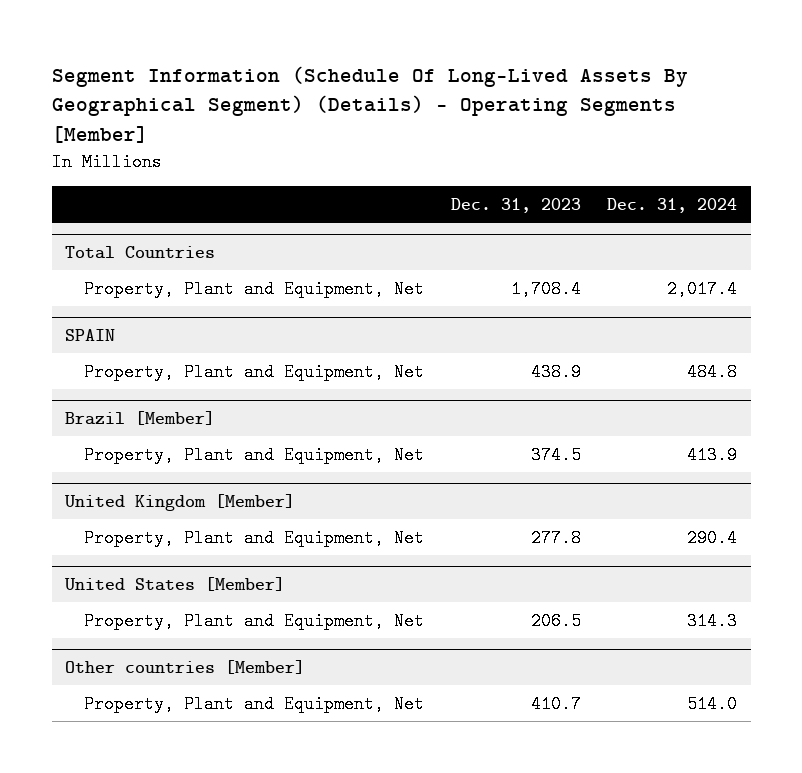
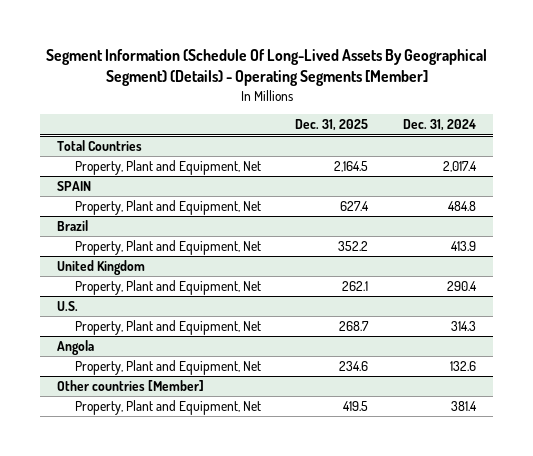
- | Dec. 31, 2023 | Dec. 31, 2024
+ | Dec. 31, 2025 | Dec. 31, 2024
- Brazil [Member]
+ Brazil
- United Kingdom [Member]
+ United Kingdom
- United States [Member]
+ U.S.
+ Angola
+ Property, Plant and Equipment, Net | 234.6 | 132.6
@ Other countries [Member]
- Property, Plant and Equipment, Net | 410.7 | 514.0
+ Property, Plant and Equipment, Net | 419.5 | 381.4

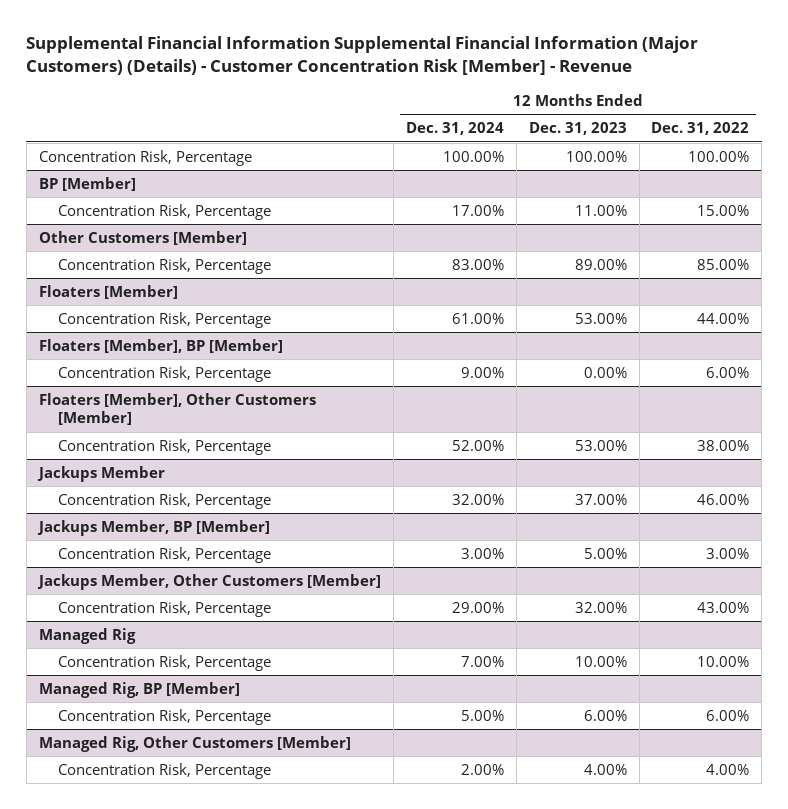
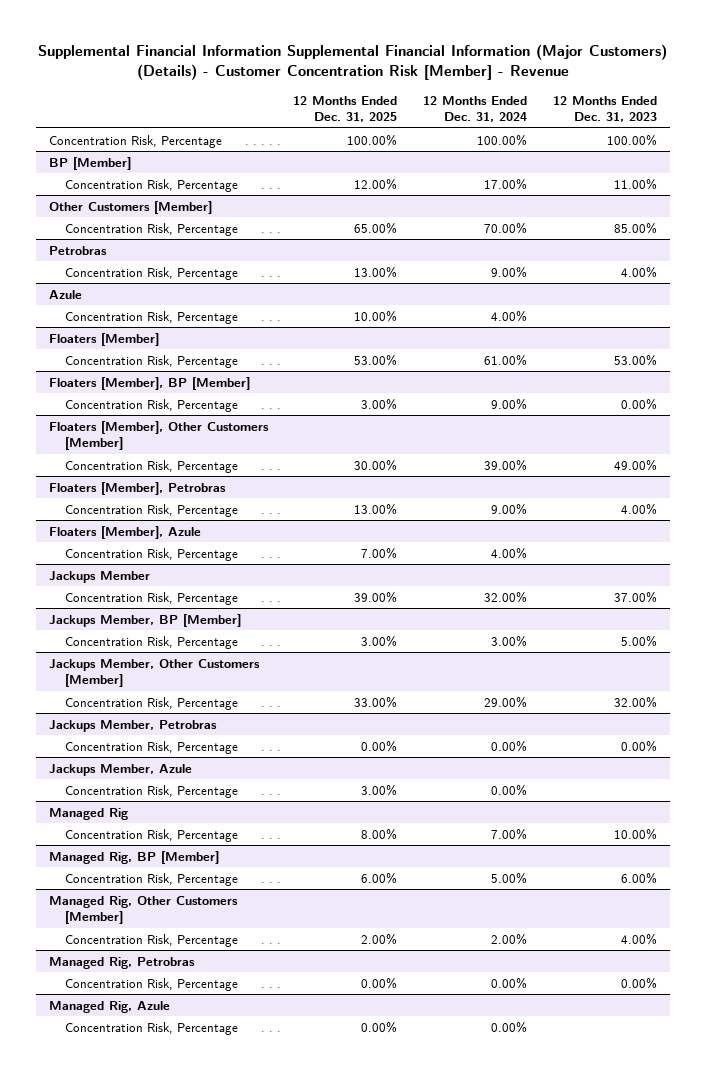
- | 12 Months Ended Dec. 31, 2024 | 12 Months Ended Dec. 31, 2023 | 12 Months Ended Dec. 31, 2022
+ | 12 Months Ended Dec. 31, 2025 | 12 Months Ended Dec. 31, 2024 | 12 Months Ended Dec. 31, 2023
@ Other Customers [Member]
- Concentration Risk, Percentage | 83.00% | 89.00% | 85.00%
+ Concentration Risk, Percentage | 65.00% | 70.00% | 85.00%
+ Petrobras
+ Concentration Risk, Percentage | 13.00% | 9.00% | 4.00%
+ Azule
+ Concentration Risk, Percentage | 10.00% | 4.00% |
@ Floaters [Member], Other Customers [Member]
- Concentration Risk, Percentage | 52.00% | 53.00% | 38.00%
+ Concentration Risk, Percentage | 30.00% | 39.00% | 49.00%
+ Floaters [Member], Petrobras
+ Concentration Risk, Percentage | 13.00% | 9.00% | 4.00%
+ Floaters [Member], Azule
+ Concentration Risk, Percentage | 7.00% | 4.00% |
+ Jackups Member, Petrobras
+ Concentration Risk, Percentage | 0.00% | 0.00% | 0.00%
+ Jackups Member, Azule
+ Concentration Risk, Percentage | 3.00% | 0.00% |
+ Managed Rig, Petrobras
+ Concentration Risk, Percentage | 0.00% | 0.00% | 0.00%
+ Managed Rig, Azule
+ Concentration Risk, Percentage | 0.00% | 0.00% |

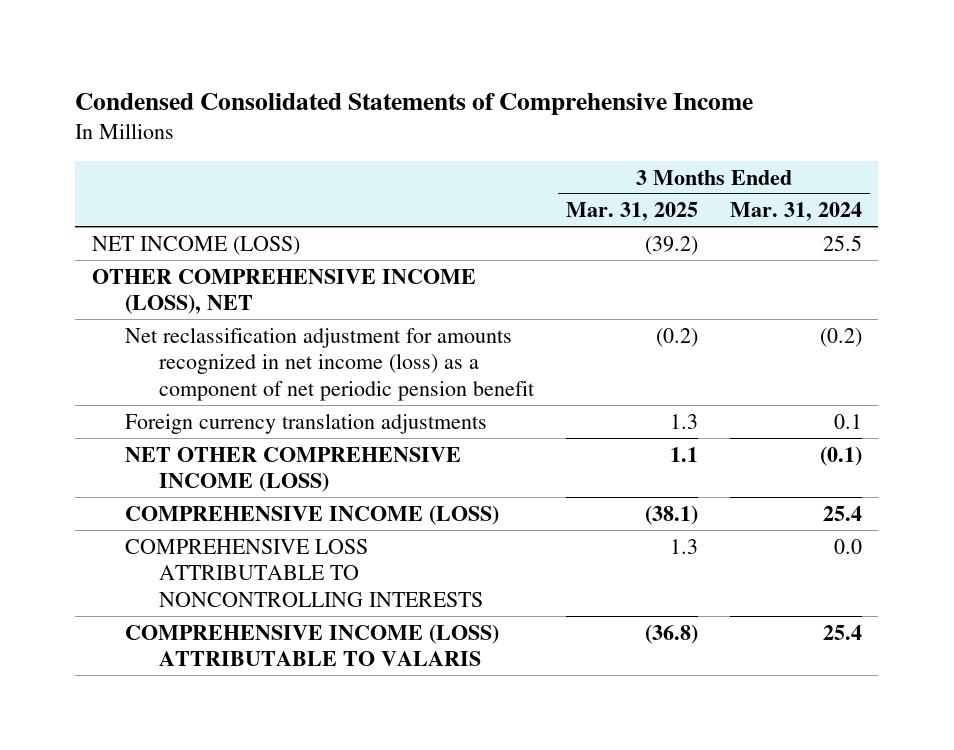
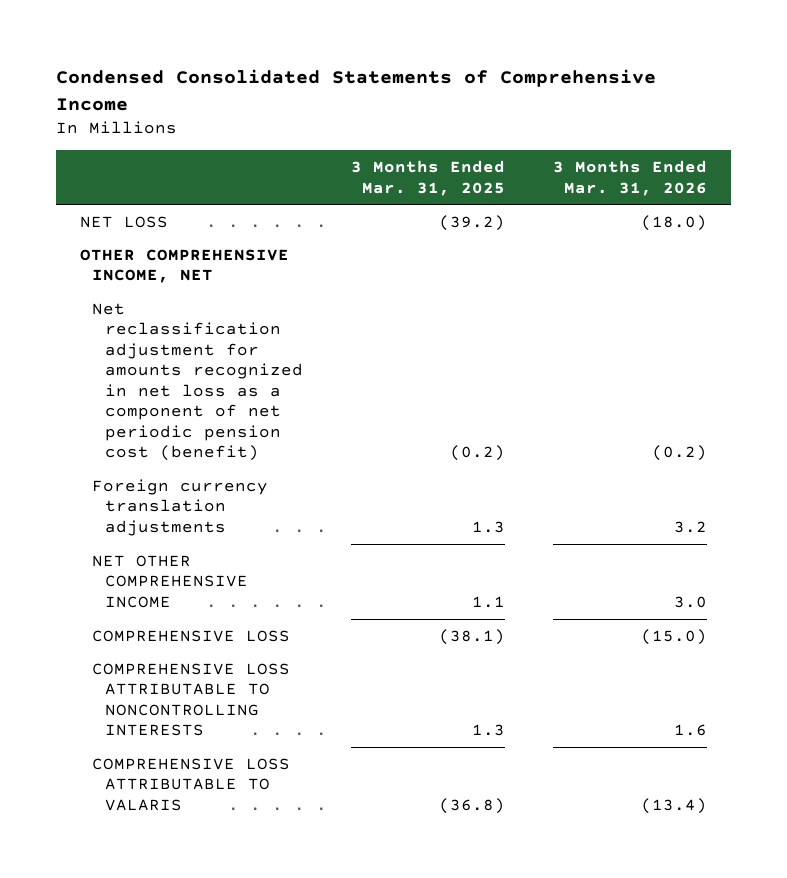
- | 3 Months Ended Mar. 31, 2025 | 3 Months Ended Mar. 31, 2024
+ | 3 Months Ended Mar. 31, 2025 | 3 Months Ended Mar. 31, 2026
- NET INCOME (LOSS) | (39.2) | 25.5
- OTHER COMPREHENSIVE INCOME (LOSS), NET
- Net reclassification adjustment for amounts recognized in net income (loss) as a component of net periodic pension benefit | (0.2) | (0.2)
+ NET LOSS | (39.2) | (18.0)
+ OTHER COMPREHENSIVE INCOME, NET
+ Net reclassification adjustment for amounts recognized in net loss as a component of net periodic pension cost (benefit) | (0.2) | (0.2)
- NET OTHER COMPREHENSIVE INCOME (LOSS) | 1.1 | (0.1)
- COMPREHENSIVE INCOME (LOSS) | (38.1) | 25.4
+ NET OTHER COMPREHENSIVE INCOME | 1.1 | 3.0
+ COMPREHENSIVE LOSS | (38.1) | (15.0)
- COMPREHENSIVE INCOME (LOSS) ATTRIBUTABLE TO VALARIS | (36.8) | 25.4
+ COMPREHENSIVE LOSS ATTRIBUTABLE TO VALARIS | (36.8) | (13.4)

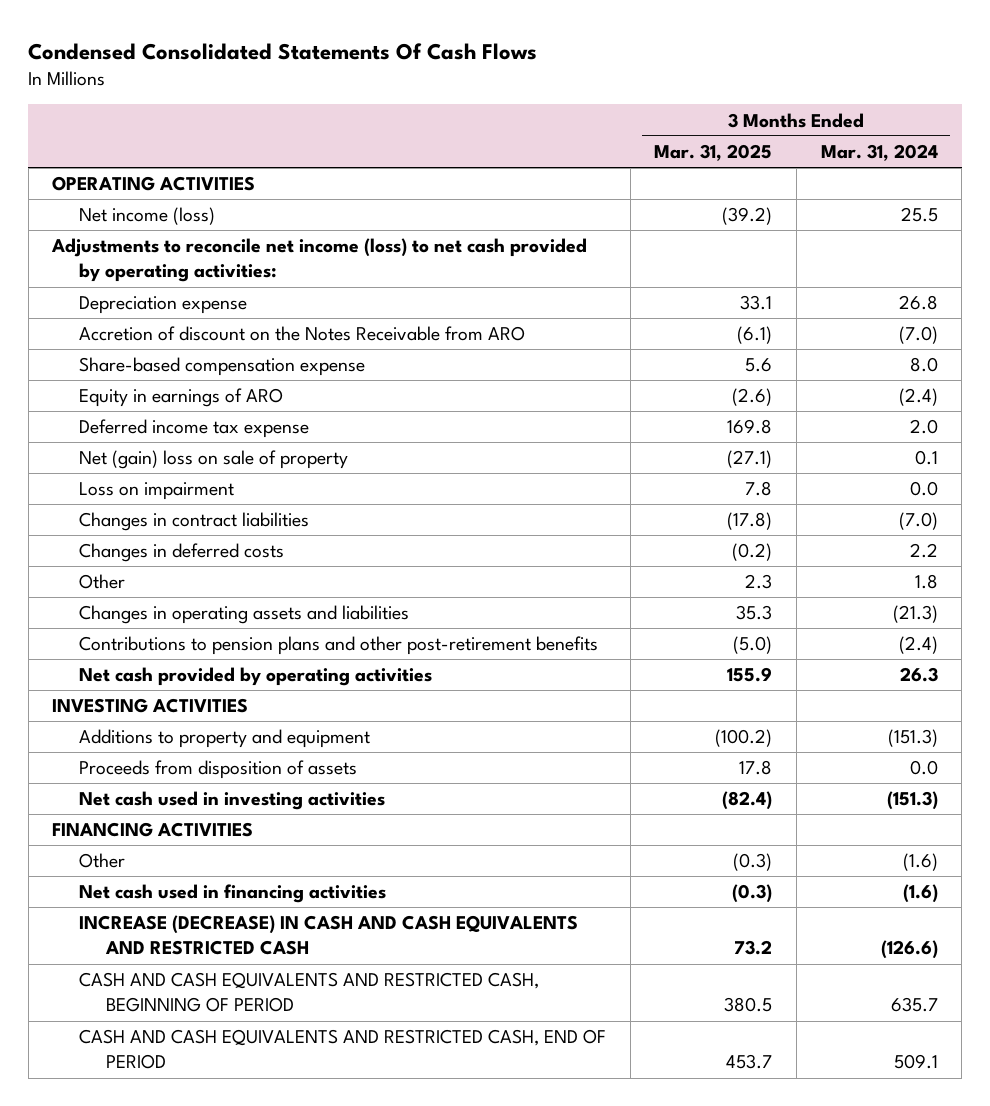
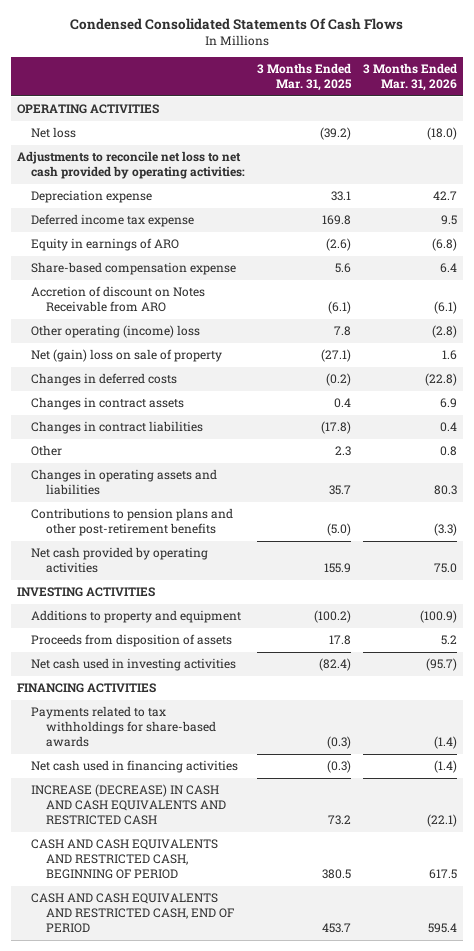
- | 3 Months Ended Mar. 31, 2025 | 3 Months Ended Mar. 31, 2024
+ | 3 Months Ended Mar. 31, 2025 | 3 Months Ended Mar. 31, 2026
- Net income (loss) | (39.2) | 25.5
- Adjustments to reconcile net income (loss) to net cash provided by operating activities:
+ Net loss | (39.2) | (18.0)
+ Adjustments to reconcile net loss to net cash provided by operating activities:
- Accretion of discount on the Notes Receivable from ARO | (6.1) | (7.0)
moved down: Equity in earnings of ARO | (2.6) | (6.8)
moved down: Share-based compensation expense | 5.6 | 6.4
+ Accretion of discount on Notes Receivable from ARO | (6.1) | (6.1)
+ Other operating (income) loss | 7.8 | (2.8)
- Loss on impairment | 7.8 | 0.0
+ Changes in contract assets | 0.4 | 6.9
moved down: Changes in contract liabilities | (17.8) | 0.4
- Changes in operating assets and liabilities | 35.3 | (21.3)
+ Changes in operating assets and liabilities | 35.7 | 80.3
- Other | (0.3) | (1.6)
+ Payments related to tax withholdings for share-based awards | (0.3) | (1.4)

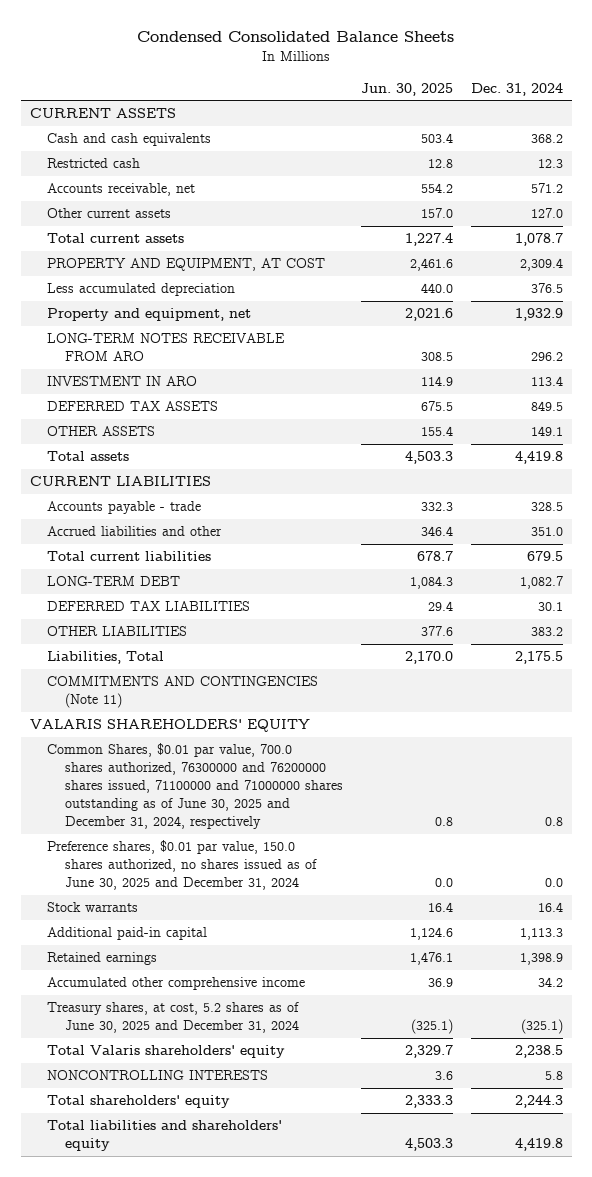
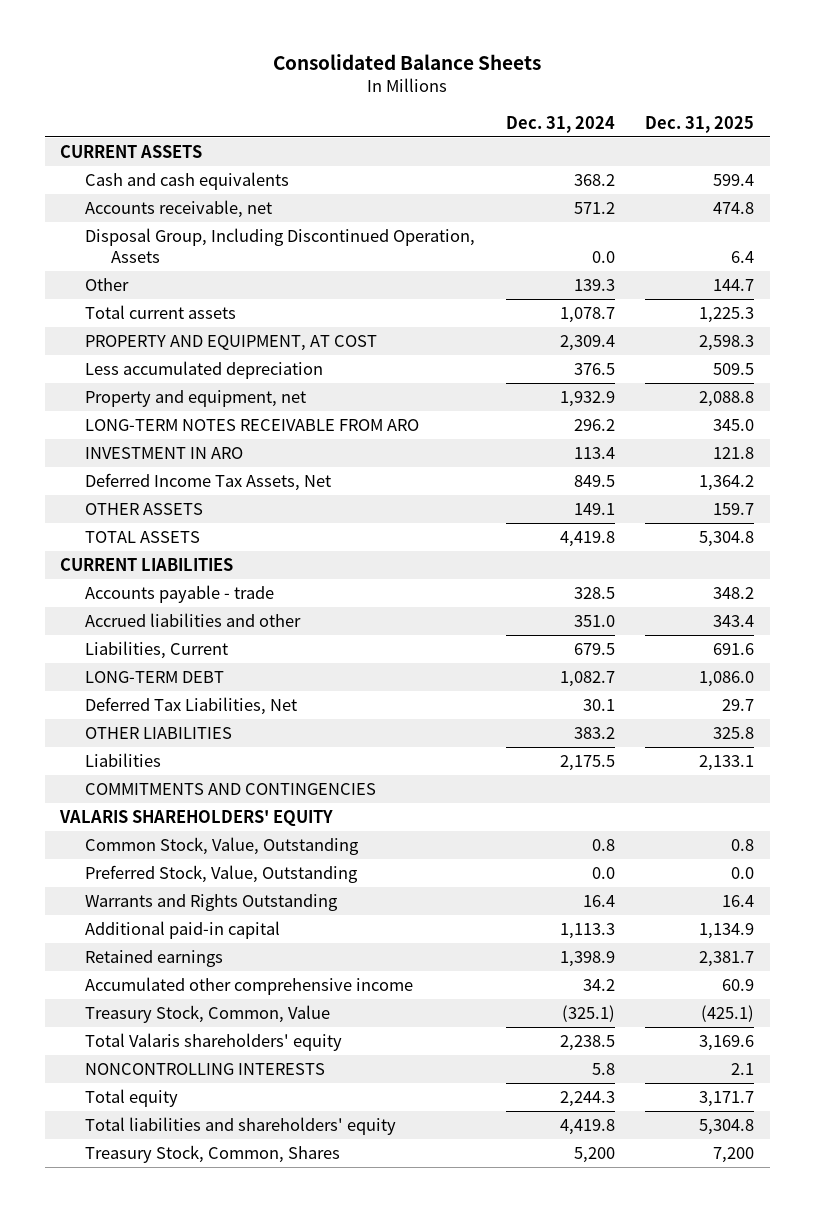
- Condensed Consolidated Balance Sheets
+ Consolidated Balance Sheets
- | Jun. 30, 2025 | Dec. 31, 2024
+ | Dec. 31, 2024 | Dec. 31, 2025
- Restricted cash | 12.8 | 12.3
- Other current assets | 157.0 | 127.0
+ Disposal Group, Including Discontinued Operation, Assets | 0.0 | 6.4
+ Other | 139.3 | 144.7
- DEFERRED TAX ASSETS | 675.5 | 849.5
+ Deferred Income Tax Assets, Net | 849.5 | 1,364.2
- Total assets | 4,503.3 | 4,419.8
+ TOTAL ASSETS | 4,419.8 | 5,304.8
- Total current liabilities | 678.7 | 679.5
+ Liabilities, Current | 679.5 | 691.6
- DEFERRED TAX LIABILITIES | 29.4 | 30.1
+ Deferred Tax Liabilities, Net | 30.1 | 29.7
- Liabilities, Total | 2,170.0 | 2,175.5
- COMMITMENTS AND CONTINGENCIES (Note 11)
+ Liabilities | 2,175.5 | 2,133.1
+ COMMITMENTS AND CONTINGENCIES
- Common Shares, $0.01 par value, 700.0 shares authorized, 76300000 and 76200000 shares issued, 71100000 and 71000000 shares outstanding as of June 30, 2025 and December 31, 2024, respectively | 0.8 | 0.8
- Preference shares, $0.01 par value, 150.0 shares authorized, no shares issued as of June 30, 2025 and December 31, 2024 | 0.0 | 0.0
- Stock warrants | 16.4 | 16.4
+ Common Stock, Value, Outstanding | 0.8 | 0.8
+ Preferred Stock, Value, Outstanding | 0.0 | 0.0
+ Warrants and Rights Outstanding | 16.4 | 16.4
- Treasury shares, at cost, 5.2 shares as of June 30, 2025 and December 31, 2024 | (325.1) | (325.1)
+ Treasury Stock, Common, Value | (325.1) | (425.1)
- Total shareholders' equity | 2,333.3 | 2,244.3
+ Total equity | 2,244.3 | 3,171.7
+ Treasury Stock, Common, Shares | 5,200 | 7,200

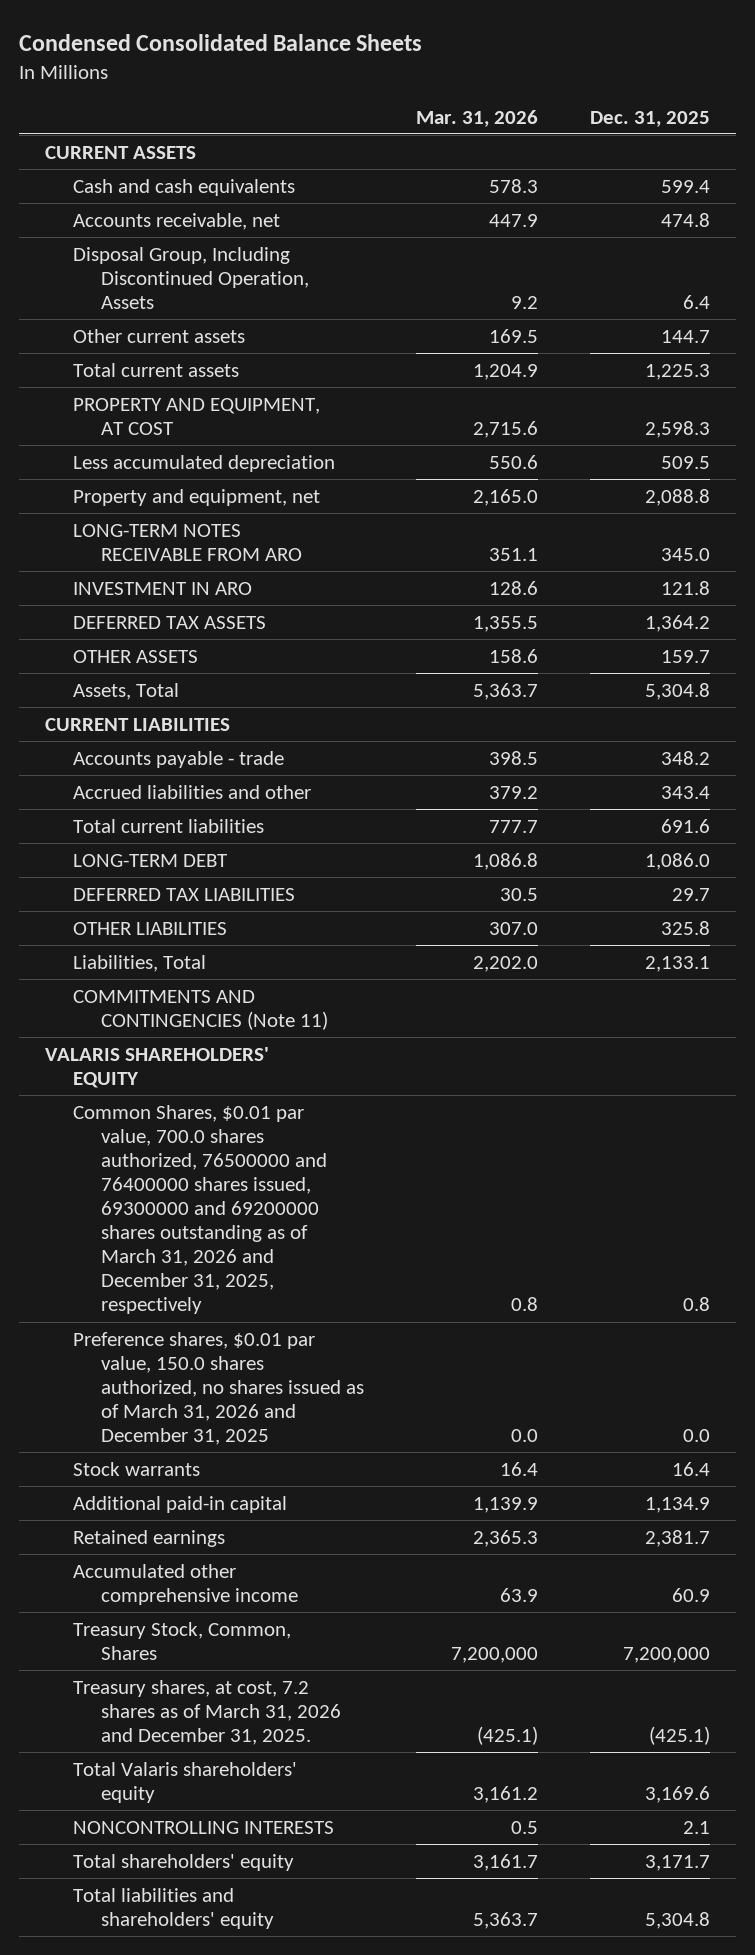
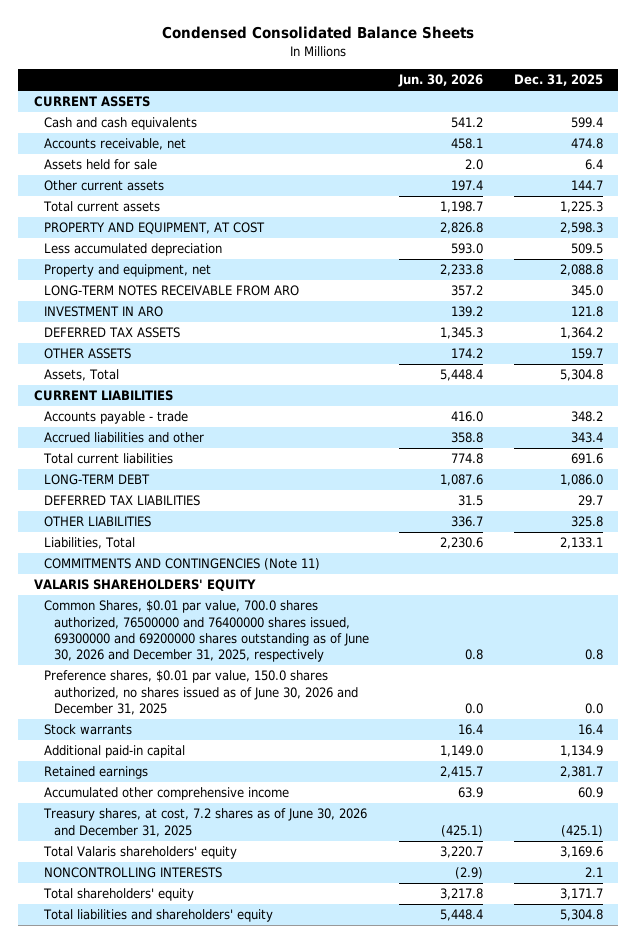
- | Mar. 31, 2026 | Dec. 31, 2025
+ | Jun. 30, 2026 | Dec. 31, 2025
- Disposal Group, Including Discontinued Operation, Assets | 9.2 | 6.4
+ Assets held for sale | 2.0 | 6.4
- Common Shares, $0.01 par value, 700.0 shares authorized, 76500000 and 76400000 shares issued, 69300000 and 69200000 shares outstanding as of March 31, 2026 and December 31, 2025, respectively | 0.8 | 0.8
- Preference shares, $0.01 par value, 150.0 shares authorized, no shares issued as of March 31, 2026 and December 31, 2025 | 0.0 | 0.0
+ Common Shares, $0.01 par value, 700.0 shares authorized, 76500000 and 76400000 shares issued, 69300000 and 69200000 shares outstanding as of June 30, 2026 and December 31, 2025, respectively | 0.8 | 0.8
+ Preference shares, $0.01 par value, 150.0 shares authorized, no shares issued as of June 30, 2026 and December 31, 2025 | 0.0 | 0.0
- Treasury Stock, Common, Shares | 7,200,000 | 7,200,000
- Treasury shares, at cost, 7.2 shares as of March 31, 2026 and December 31, 2025. | (425.1) | (425.1)
+ Treasury shares, at cost, 7.2 shares as of June 30, 2026 and December 31, 2025 | (425.1) | (425.1)

